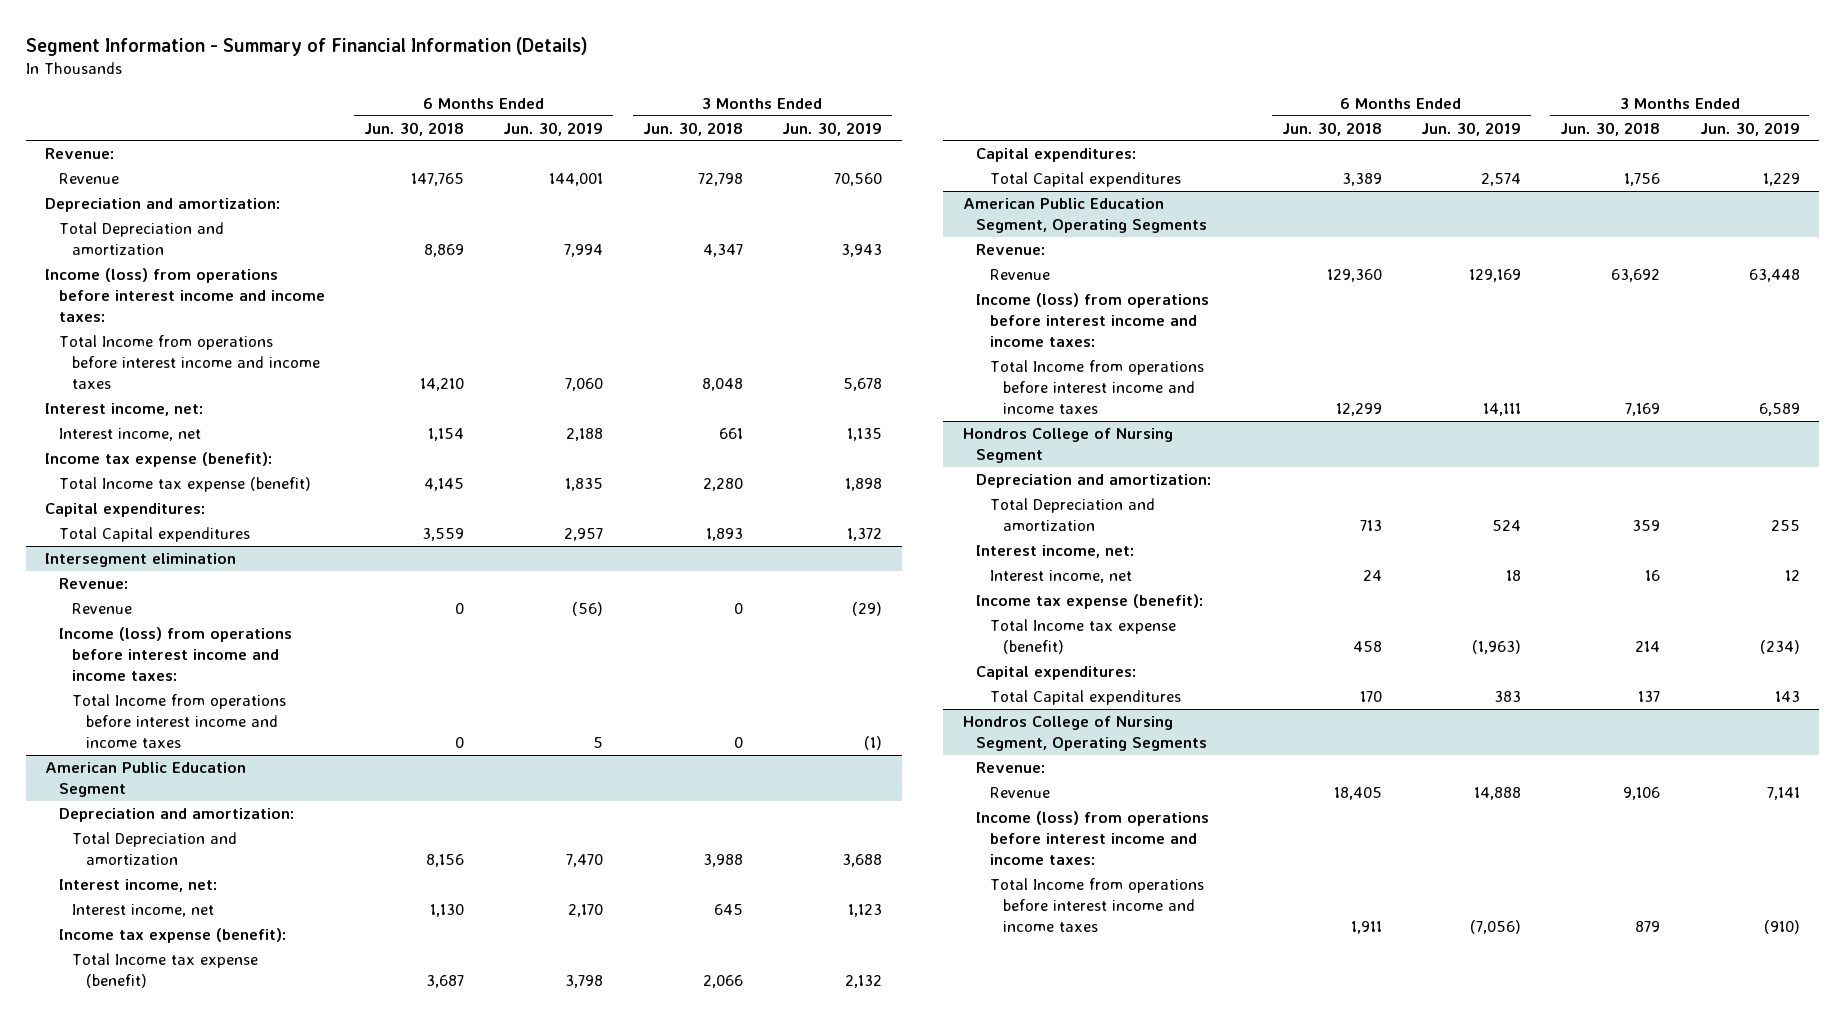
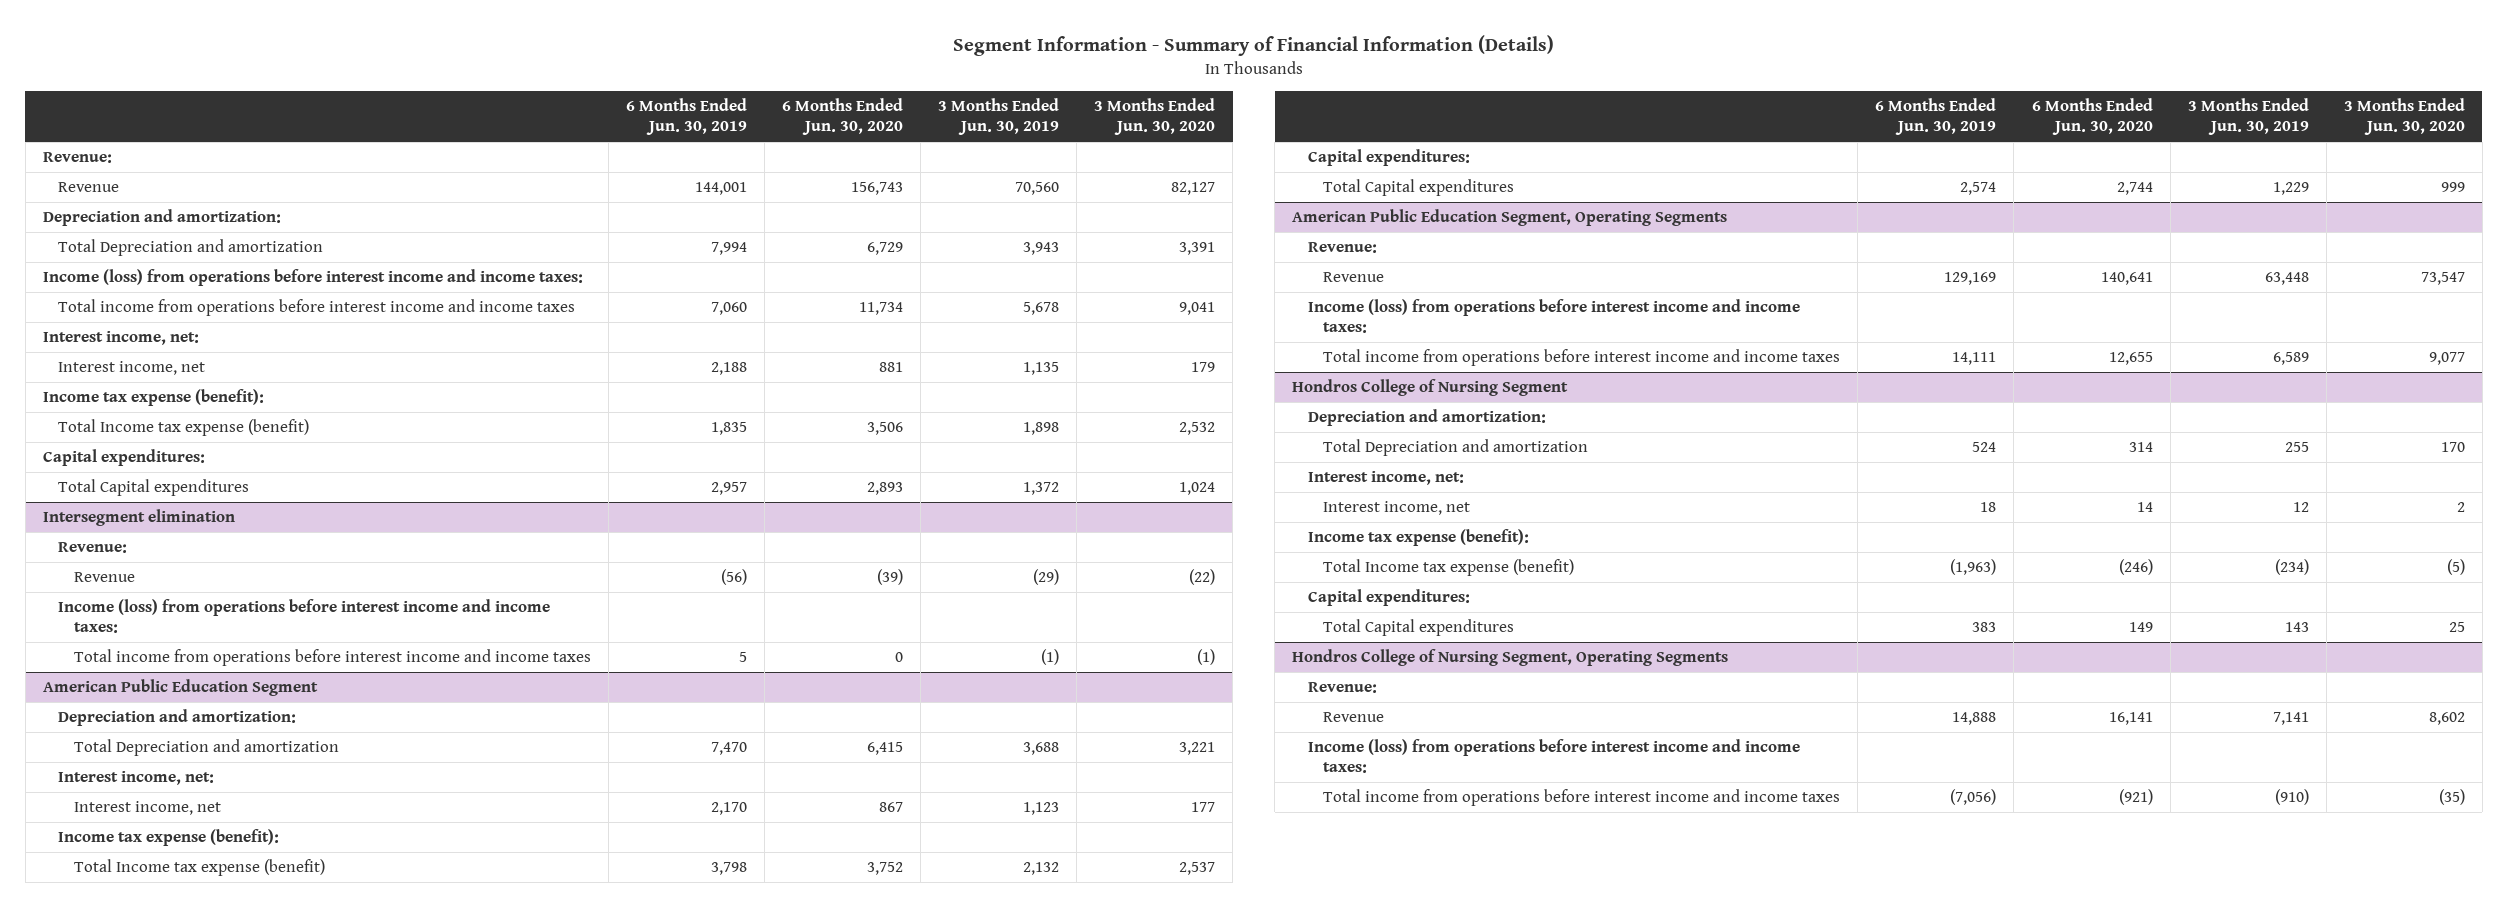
- | 6 Months Ended Jun. 30, 2018 | 6 Months Ended Jun. 30, 2019 | 3 Months Ended Jun. 30, 2018 | 3 Months Ended Jun. 30, 2019
+ | 6 Months Ended Jun. 30, 2019 | 6 Months Ended Jun. 30, 2020 | 3 Months Ended Jun. 30, 2019 | 3 Months Ended Jun. 30, 2020
- Total Income from operations before interest income and income taxes | 14,210 | 7,060 | 8,048 | 5,678
+ Total income from operations before interest income and income taxes | 7,060 | 11,734 | 5,678 | 9,041
@ Intersegment elimination
- Total Income from operations before interest income and income taxes | 0 | 5 | 0 | (1)
+ Total income from operations before interest income and income taxes | 5 | 0 | (1) | (1)
@ American Public Education Segment, Operating Segments
- Total Income from operations before interest income and income taxes | 12,299 | 14,111 | 7,169 | 6,589
+ Total income from operations before interest income and income taxes | 14,111 | 12,655 | 6,589 | 9,077
@ Hondros College of Nursing Segment, Operating Segments
- Total Income from operations before interest income and income taxes | 1,911 | (7,056) | 879 | (910)
+ Total income from operations before interest income and income taxes | (7,056) | (921) | (910) | (35)

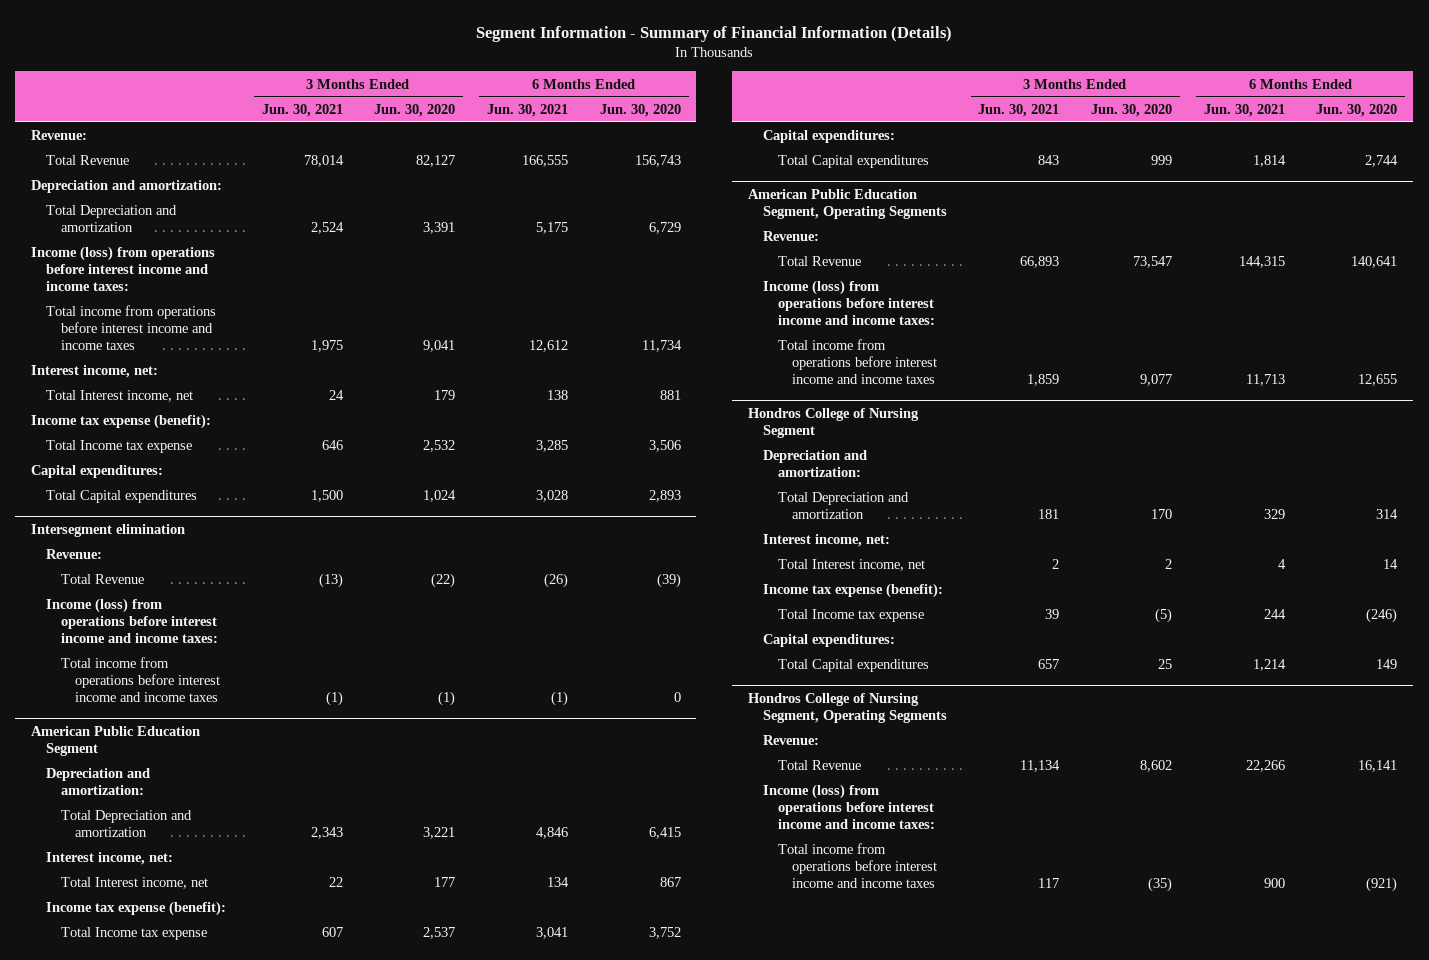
- | 6 Months Ended Jun. 30, 2019 | 6 Months Ended Jun. 30, 2020 | 3 Months Ended Jun. 30, 2019 | 3 Months Ended Jun. 30, 2020
+ | 3 Months Ended Jun. 30, 2021 | 3 Months Ended Jun. 30, 2020 | 6 Months Ended Jun. 30, 2021 | 6 Months Ended Jun. 30, 2020
- Revenue | 144,001 | 156,743 | 70,560 | 82,127
+ Total Revenue | 78,014 | 82,127 | 166,555 | 156,743
- Interest income, net | 2,188 | 881 | 1,135 | 179
+ Total Interest income, net | 24 | 179 | 138 | 881
- Total Income tax expense (benefit) | 1,835 | 3,506 | 1,898 | 2,532
+ Total Income tax expense | 646 | 2,532 | 3,285 | 3,506
@ Intersegment elimination
- Revenue | (56) | (39) | (29) | (22)
+ Total Revenue | (13) | (22) | (26) | (39)
@ American Public Education Segment
- Interest income, net | 2,170 | 867 | 1,123 | 177
+ Total Interest income, net | 22 | 177 | 134 | 867
- Total Income tax expense (benefit) | 3,798 | 3,752 | 2,132 | 2,537
+ Total Income tax expense | 607 | 2,537 | 3,041 | 3,752
@ American Public Education Segment, Operating Segments
- Revenue | 129,169 | 140,641 | 63,448 | 73,547
+ Total Revenue | 66,893 | 73,547 | 144,315 | 140,641
@ Hondros College of Nursing Segment
- Interest income, net | 18 | 14 | 12 | 2
+ Total Interest income, net | 2 | 2 | 4 | 14
- Total Income tax expense (benefit) | (1,963) | (246) | (234) | (5)
+ Total Income tax expense | 39 | (5) | 244 | (246)
@ Hondros College of Nursing Segment, Operating Segments
- Revenue | 14,888 | 16,141 | 7,141 | 8,602
+ Total Revenue | 11,134 | 8,602 | 22,266 | 16,141

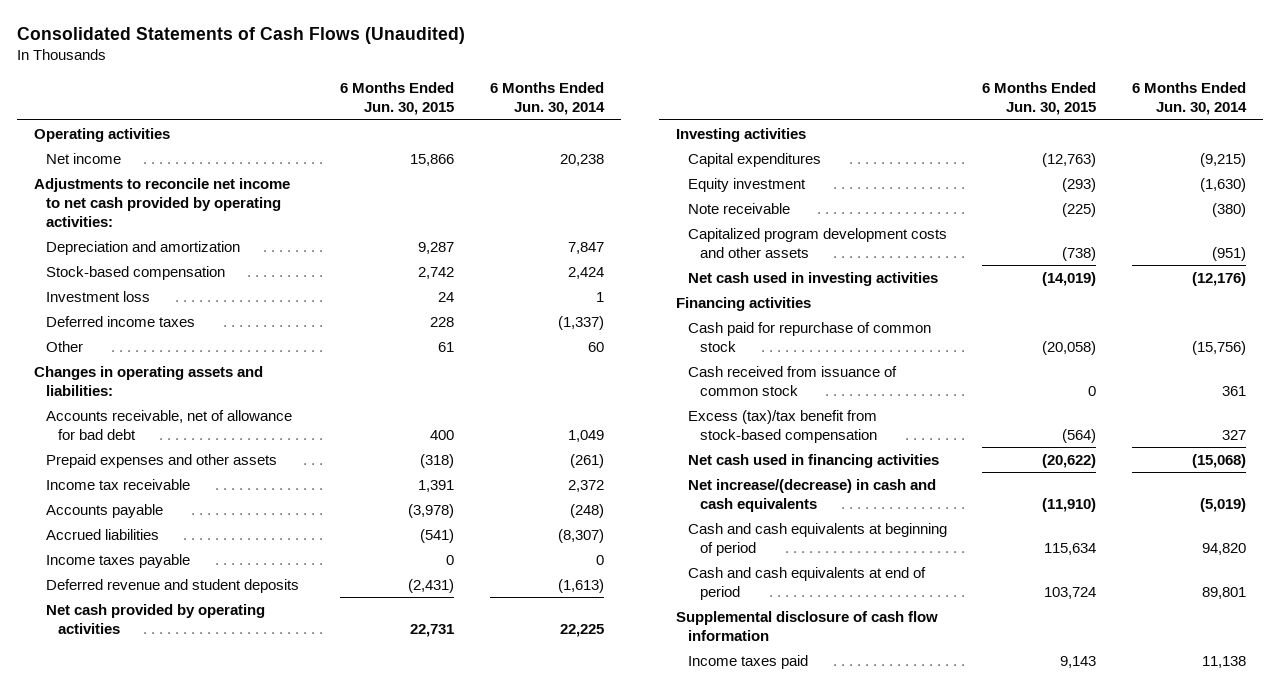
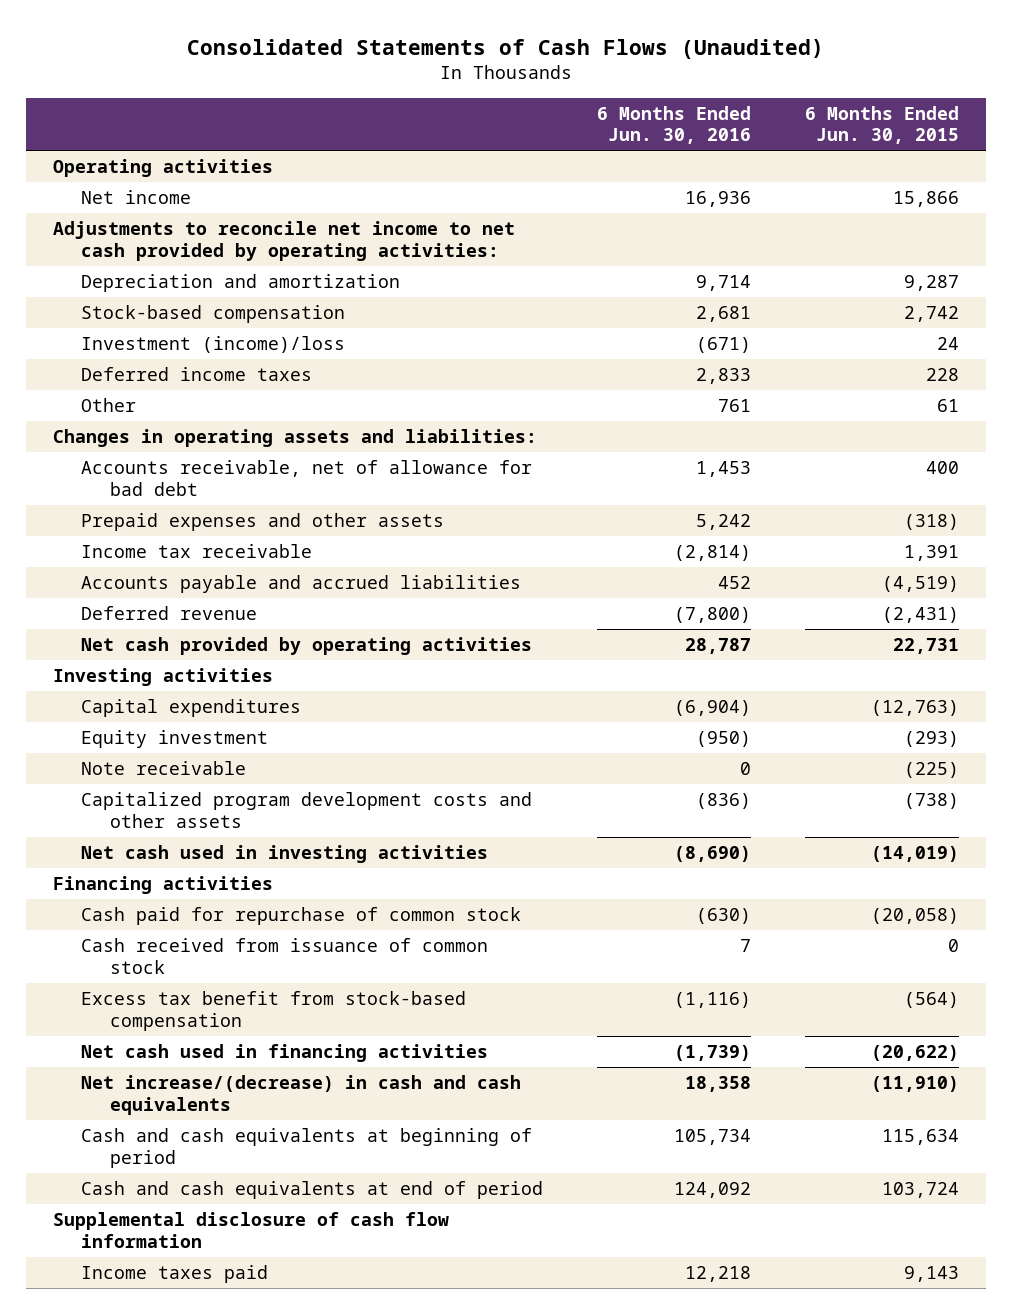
- | 6 Months Ended Jun. 30, 2015 | 6 Months Ended Jun. 30, 2014
+ | 6 Months Ended Jun. 30, 2016 | 6 Months Ended Jun. 30, 2015
- Investment loss | 24 | 1
+ Investment (income)/loss | (671) | 24
- Accounts payable | (3,978) | (248)
- Accrued liabilities | (541) | (8,307)
- Income taxes payable | 0 | 0
- Deferred revenue and student deposits | (2,431) | (1,613)
+ Accounts payable and accrued liabilities | 452 | (4,519)
+ Deferred revenue | (7,800) | (2,431)
- Excess (tax)/tax benefit from stock-based compensation | (564) | 327
+ Excess tax benefit from stock-based compensation | (1,116) | (564)

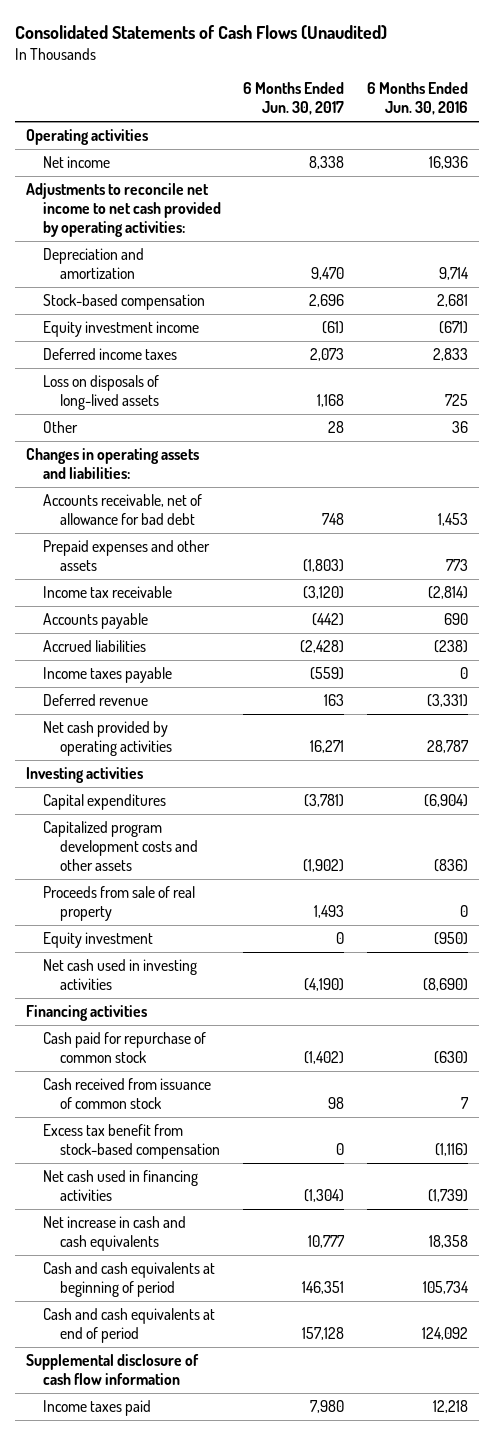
- | 6 Months Ended Jun. 30, 2016 | 6 Months Ended Jun. 30, 2015
+ | 6 Months Ended Jun. 30, 2017 | 6 Months Ended Jun. 30, 2016
- Investment (income)/loss | (671) | 24
+ Equity investment income | (61) | (671)
- Other | 761 | 61
+ Loss on disposals of long-lived assets | 1,168 | 725
+ Other | 28 | 36
- Prepaid expenses and other assets | 5,242 | (318)
+ Prepaid expenses and other assets | (1,803) | 773
- Accounts payable and accrued liabilities | 452 | (4,519)
- Deferred revenue | (7,800) | (2,431)
+ Accounts payable | (442) | 690
+ Accrued liabilities | (2,428) | (238)
+ Income taxes payable | (559) | 0
+ Deferred revenue | 163 | (3,331)
- Note receivable | 0 | (225)
+ Proceeds from sale of real property | 1,493 | 0
moved down: Equity investment | 0 | (950)
- Net increase/(decrease) in cash and cash equivalents | 18,358 | (11,910)
+ Net increase in cash and cash equivalents | 10,777 | 18,358

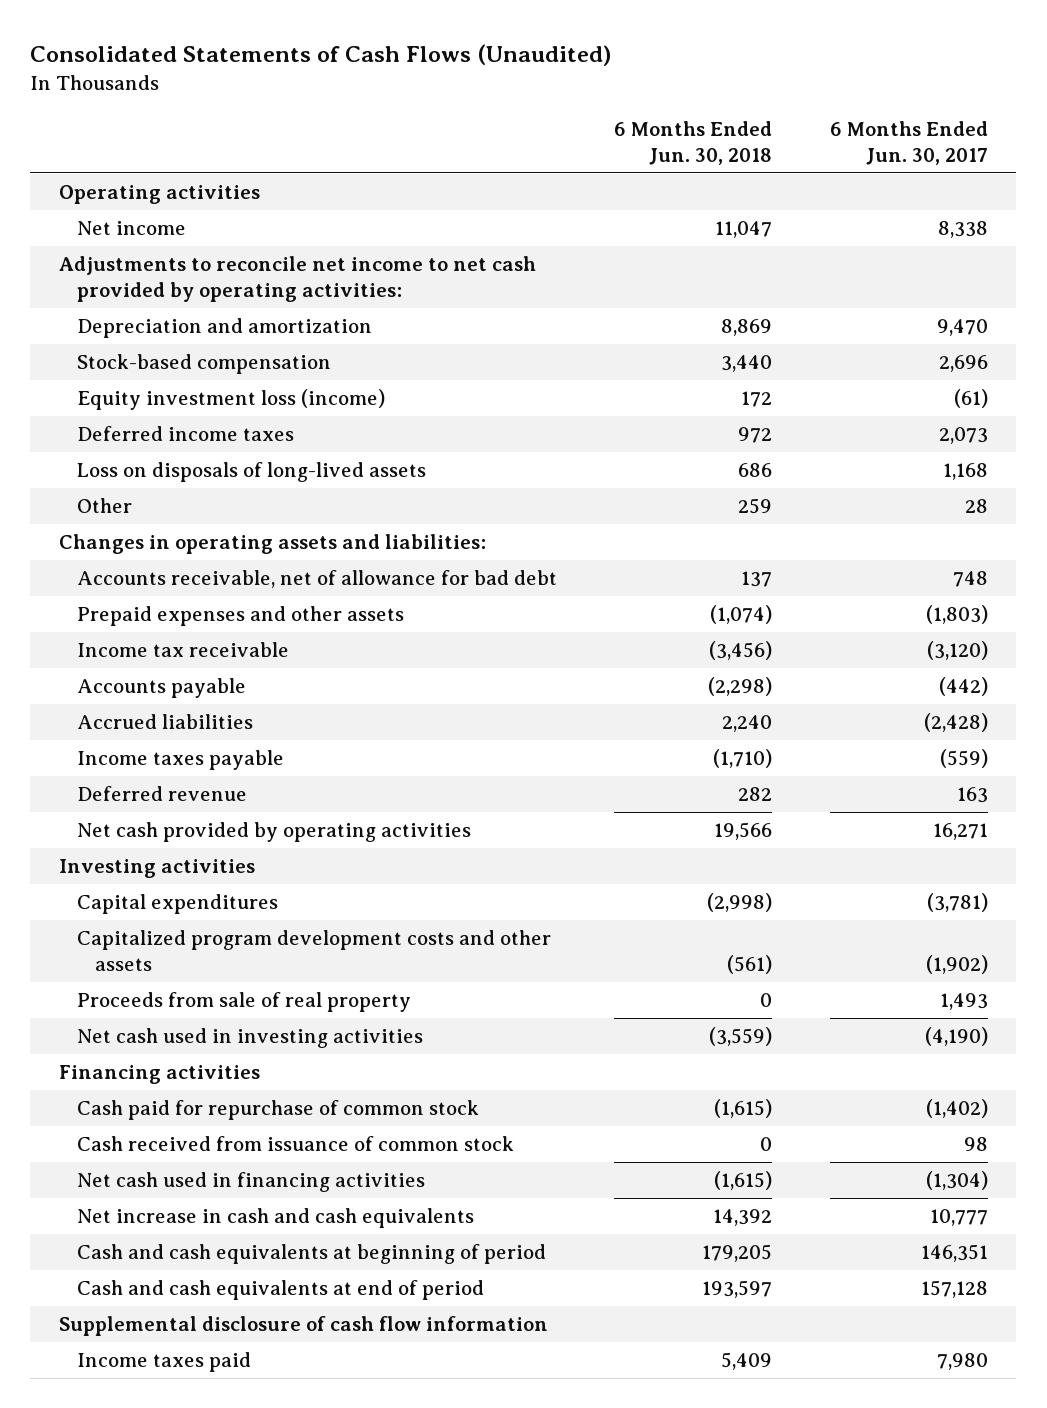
- | 6 Months Ended Jun. 30, 2017 | 6 Months Ended Jun. 30, 2016
+ | 6 Months Ended Jun. 30, 2018 | 6 Months Ended Jun. 30, 2017
- Equity investment income | (61) | (671)
+ Equity investment loss (income) | 172 | (61)
- Equity investment | 0 | (950)
- Excess tax benefit from stock-based compensation | 0 | (1,116)

